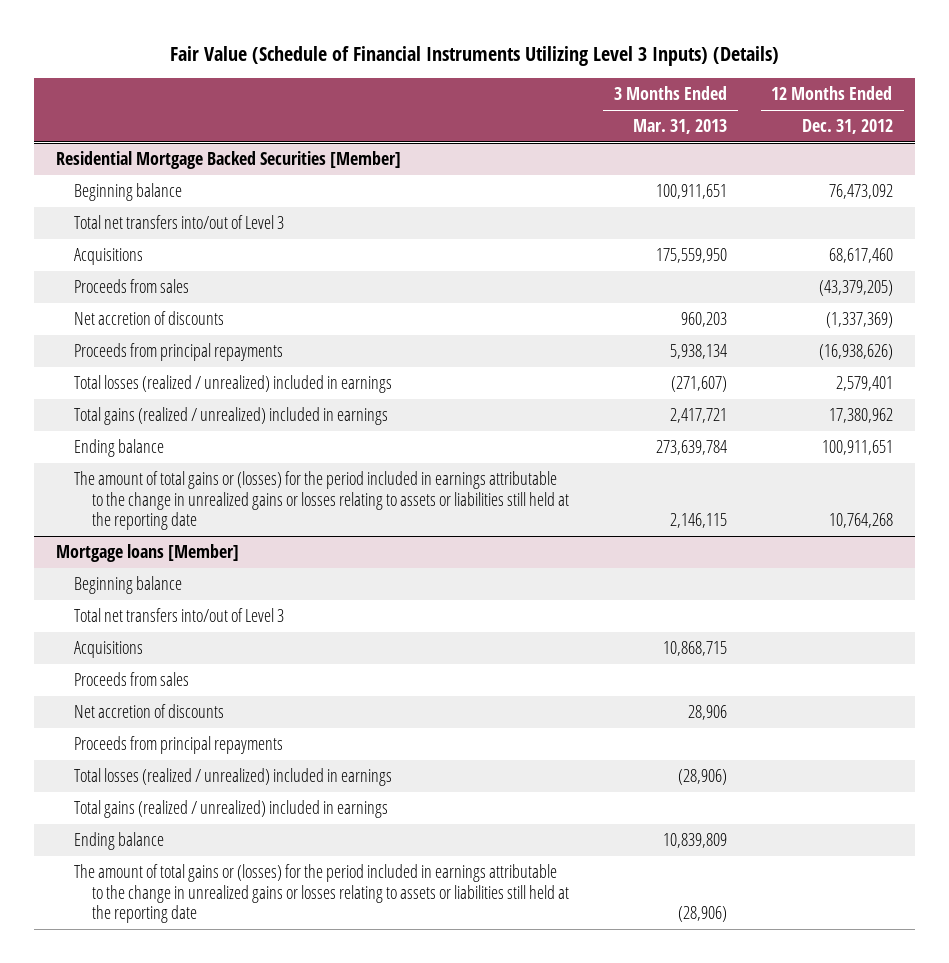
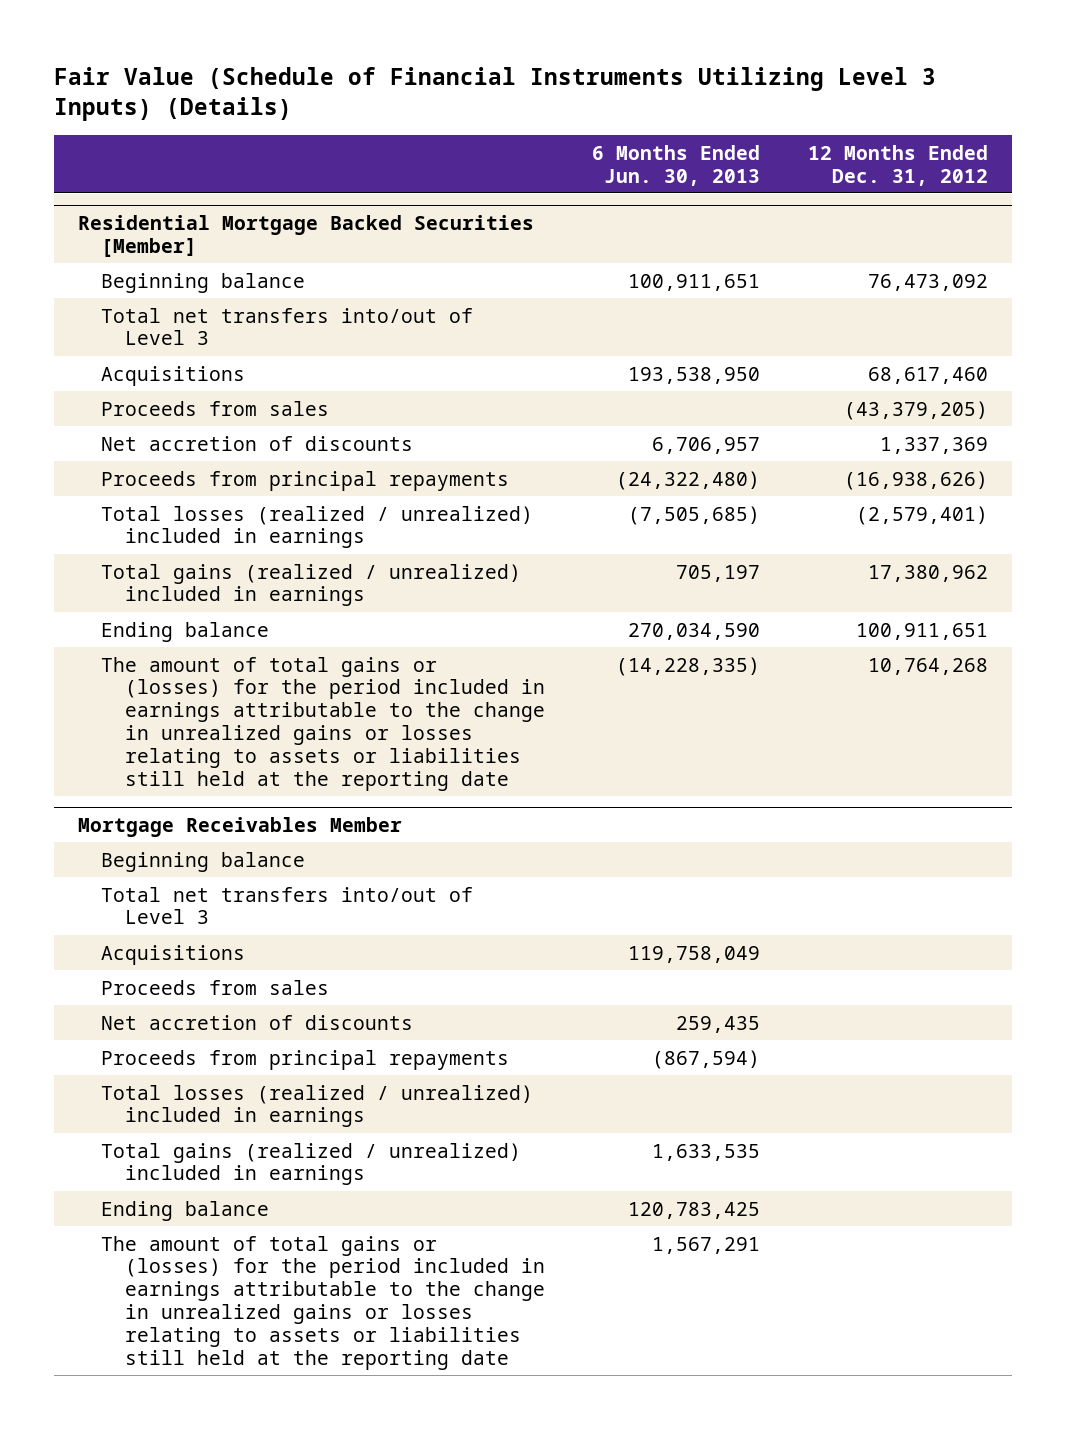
- | 3 Months Ended Mar. 31, 2013 | 12 Months Ended Dec. 31, 2012
+ | 6 Months Ended Jun. 30, 2013 | 12 Months Ended Dec. 31, 2012
@ Residential Mortgage Backed Securities [Member]
- Net accretion of discounts | 960,203 | (1,337,369)
+ Net accretion of discounts | 6,706,957 | 1,337,369
- Total losses (realized / unrealized) included in earnings | (271,607) | 2,579,401
+ Total losses (realized / unrealized) included in earnings | (7,505,685) | (2,579,401)
- Mortgage loans [Member]
+ Mortgage Receivables Member

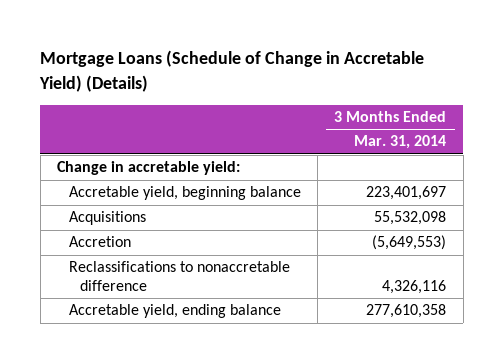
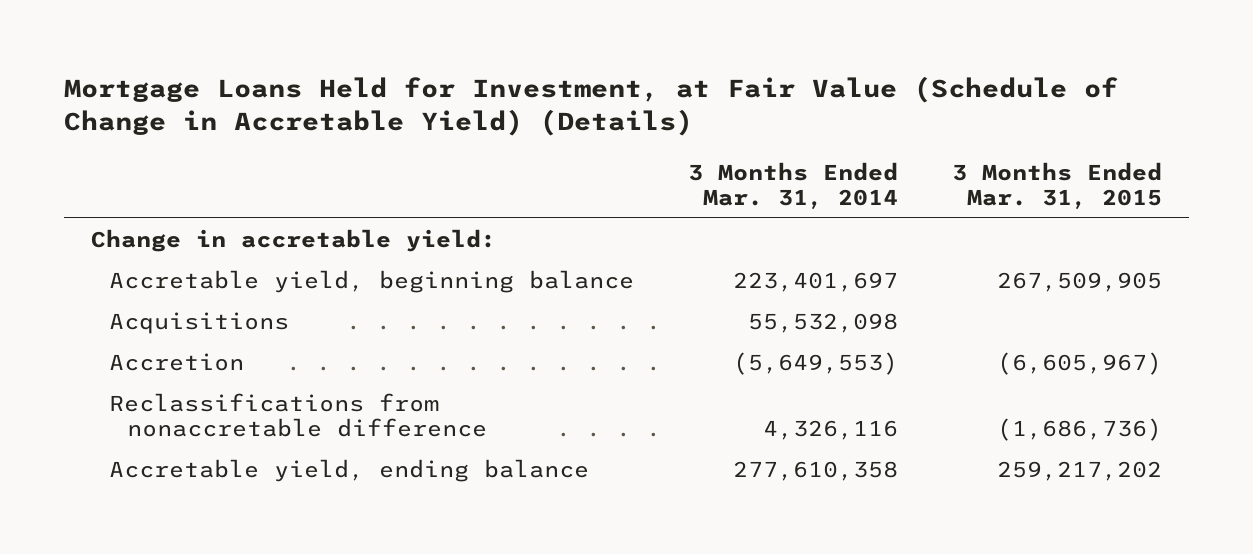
- Mortgage Loans (Schedule of Change in Accretable Yield) (Details)
+ Mortgage Loans Held for Investment, at Fair Value (Schedule of Change in Accretable Yield) (Details)
- | 3 Months Ended Mar. 31, 2014
+ | 3 Months Ended Mar. 31, 2014 | 3 Months Ended Mar. 31, 2015
- Reclassifications to nonaccretable difference | 4,326,116
+ Reclassifications from nonaccretable difference | 4,326,116 | (1,686,736)

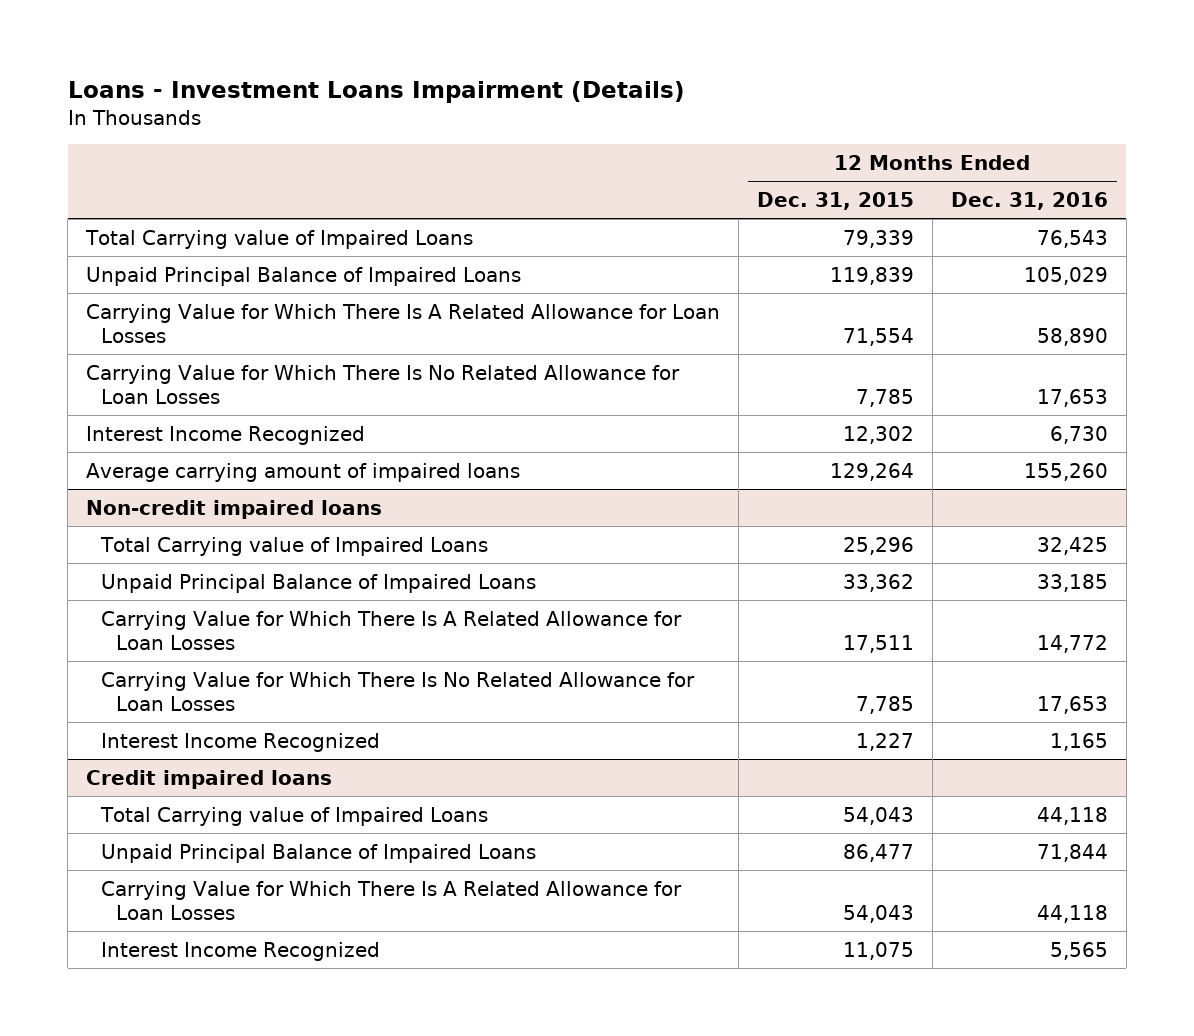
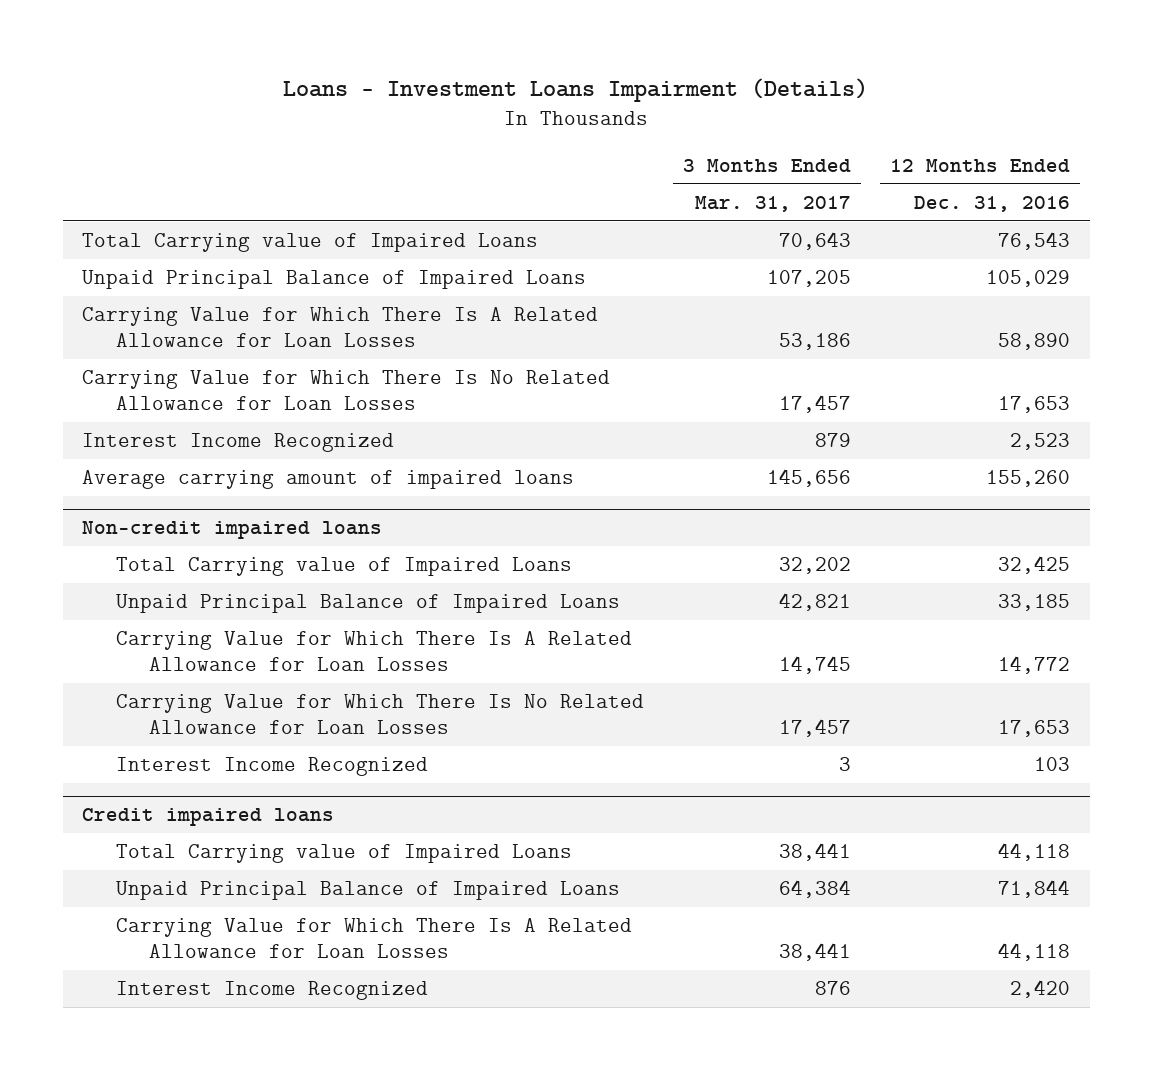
- | 12 Months Ended Dec. 31, 2015 | 12 Months Ended Dec. 31, 2016
+ | 3 Months Ended Mar. 31, 2017 | 12 Months Ended Dec. 31, 2016
- Interest Income Recognized | 12,302 | 6,730
+ Interest Income Recognized | 879 | 2,523
@ Non-credit impaired loans
- Interest Income Recognized | 1,227 | 1,165
+ Interest Income Recognized | 3 | 103
@ Credit impaired loans
- Interest Income Recognized | 11,075 | 5,565
+ Interest Income Recognized | 876 | 2,420

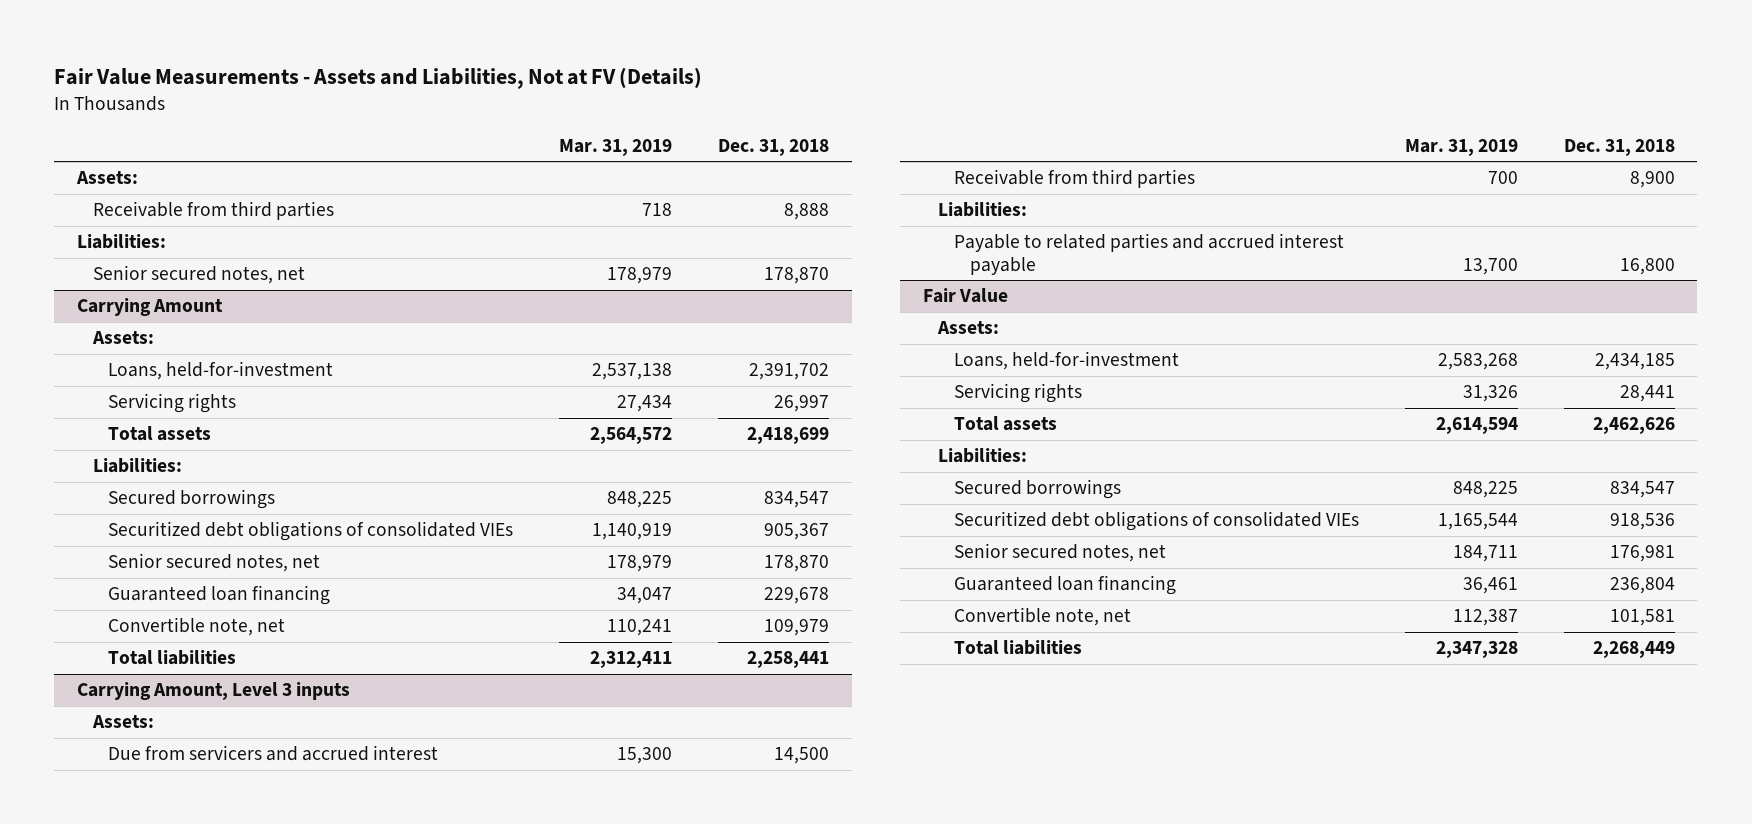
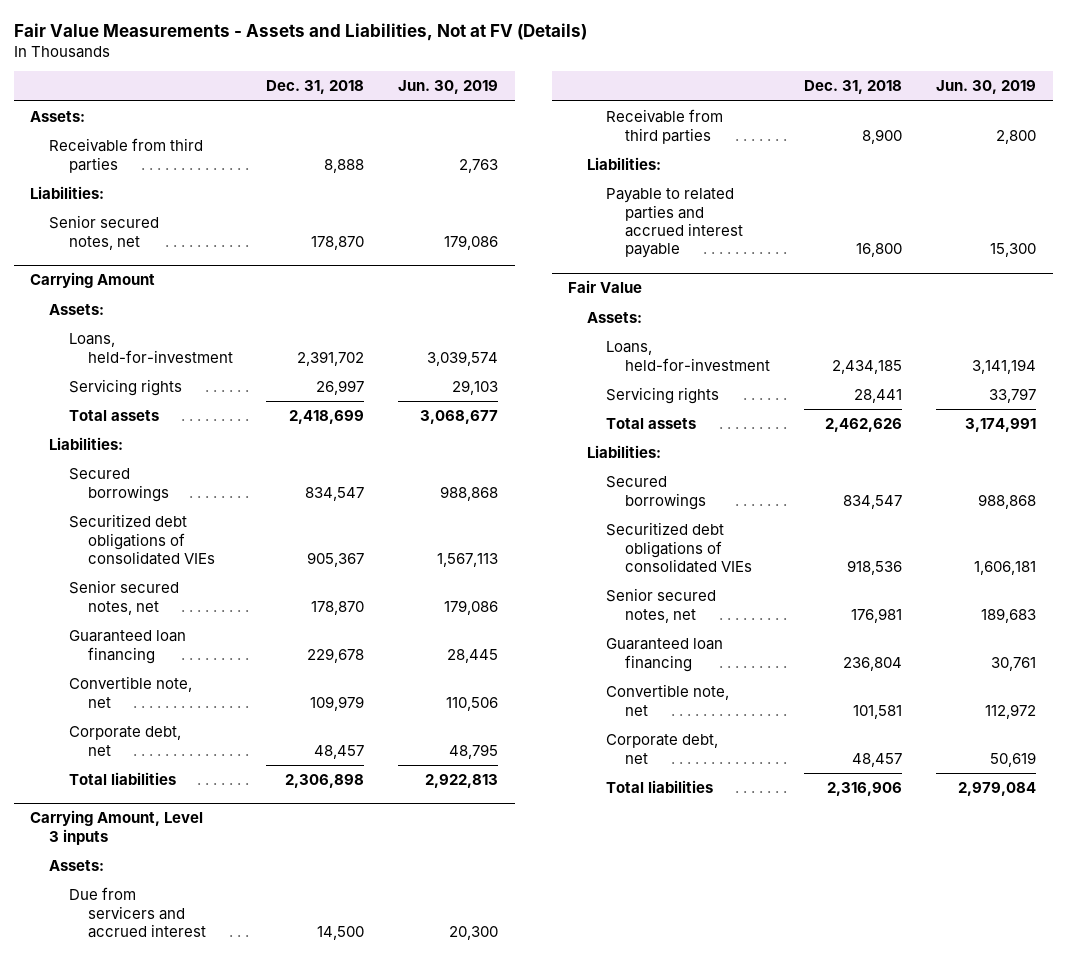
- | Mar. 31, 2019 | Dec. 31, 2018
+ | Dec. 31, 2018 | Jun. 30, 2019
@ Carrying Amount
- Total liabilities | 2,312,411 | 2,258,441
+ Corporate debt, net | 48,457 | 48,795
+ Total liabilities | 2,306,898 | 2,922,813
@ Fair Value
- Total liabilities | 2,347,328 | 2,268,449
+ Corporate debt, net | 48,457 | 50,619
+ Total liabilities | 2,316,906 | 2,979,084

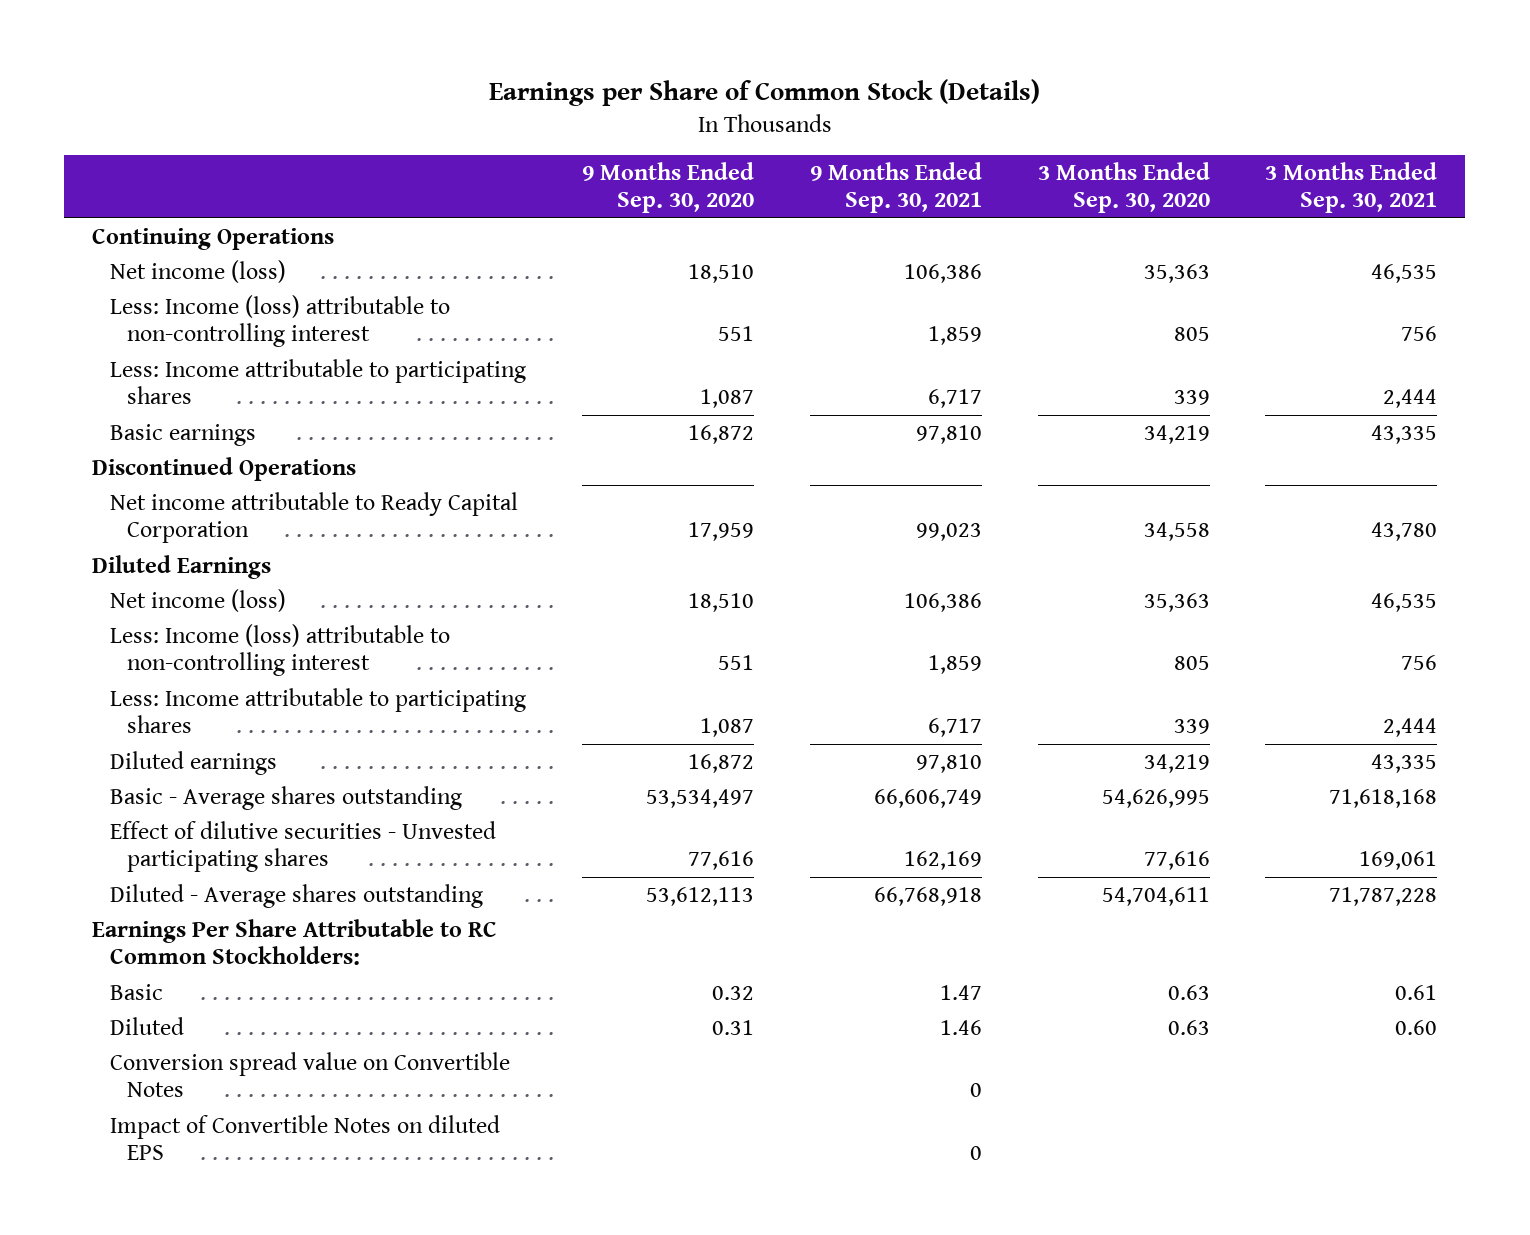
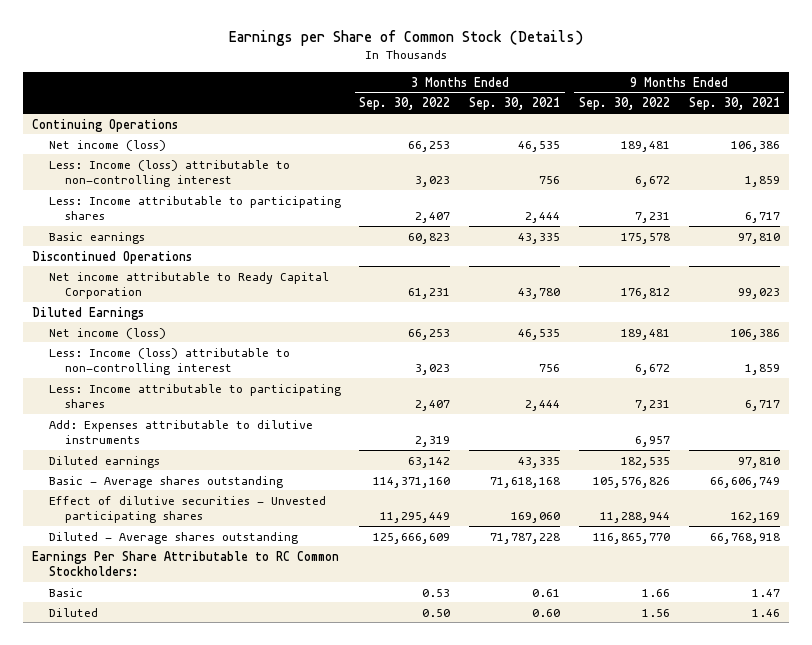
- | 9 Months Ended Sep. 30, 2020 | 9 Months Ended Sep. 30, 2021 | 3 Months Ended Sep. 30, 2020 | 3 Months Ended Sep. 30, 2021
+ | 3 Months Ended Sep. 30, 2022 | 3 Months Ended Sep. 30, 2021 | 9 Months Ended Sep. 30, 2022 | 9 Months Ended Sep. 30, 2021
+ Add: Expenses attributable to dilutive instruments | 2,319 | | 6,957 |
- Effect of dilutive securities - Unvested participating shares | 77,616 | 162,169 | 77,616 | 169,061
+ Effect of dilutive securities - Unvested participating shares | 11,295,449 | 169,060 | 11,288,944 | 162,169
- Conversion spread value on Convertible Notes | | 0 | |
- Impact of Convertible Notes on diluted EPS | | 0 | |

